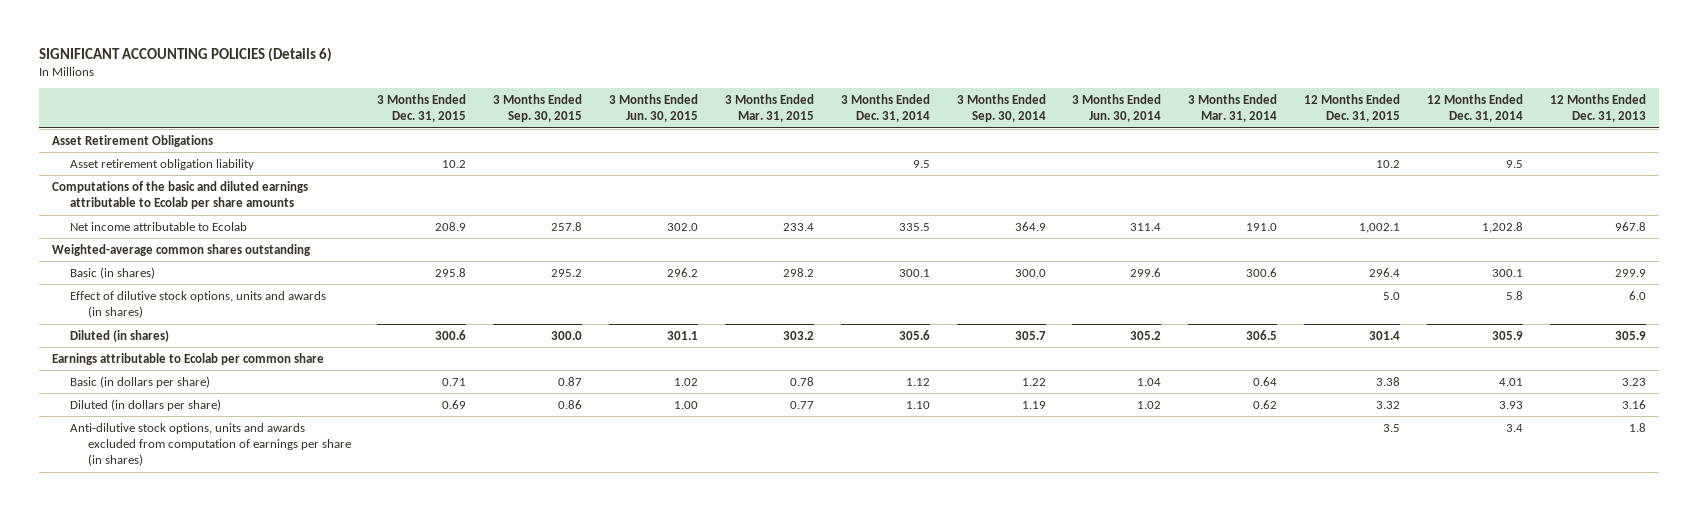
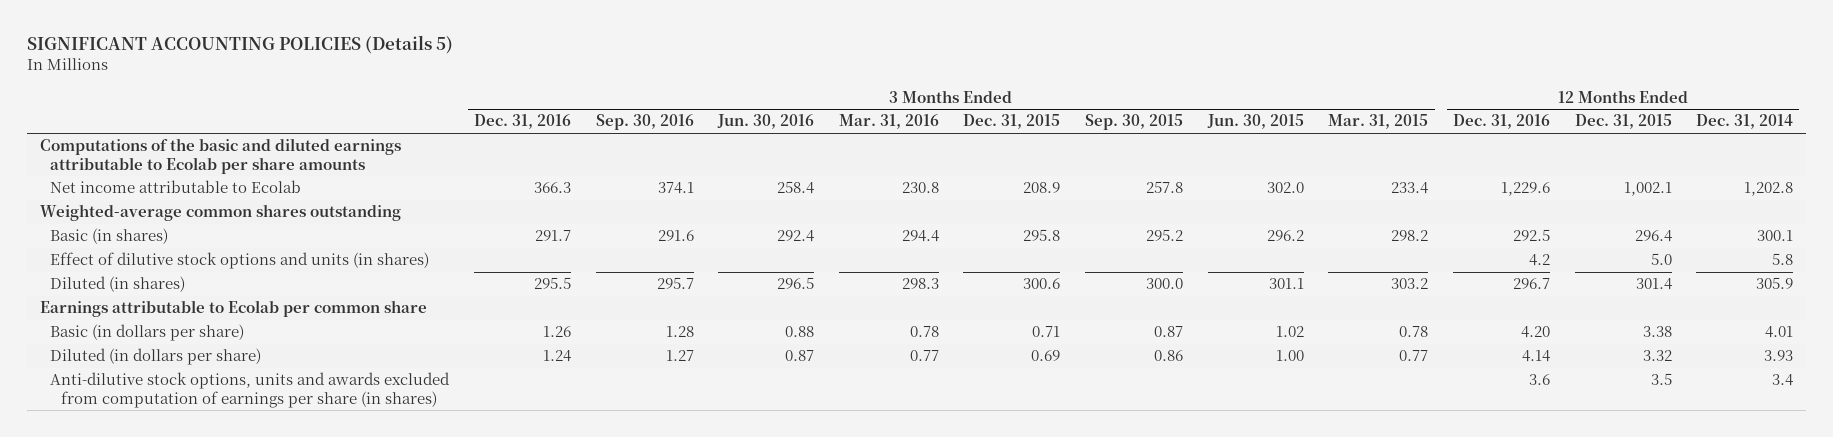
- SIGNIFICANT ACCOUNTING POLICIES (Details 6)
+ SIGNIFICANT ACCOUNTING POLICIES (Details 5)
- | 3 Months Ended Dec. 31, 2015 | 3 Months Ended Sep. 30, 2015 | 3 Months Ended Jun. 30, 2015 | 3 Months Ended Mar. 31, 2015 | 3 Months Ended Dec. 31, 2014 | 3 Months Ended Sep. 30, 2014 | 3 Months Ended Jun. 30, 2014 | 3 Months Ended Mar. 31, 2014 | 12 Months Ended Dec. 31, 2015 | 12 Months Ended Dec. 31, 2014 | 12 Months Ended Dec. 31, 2013
+ | 3 Months Ended Dec. 31, 2016 | 3 Months Ended Sep. 30, 2016 | 3 Months Ended Jun. 30, 2016 | 3 Months Ended Mar. 31, 2016 | 3 Months Ended Dec. 31, 2015 | 3 Months Ended Sep. 30, 2015 | 3 Months Ended Jun. 30, 2015 | 3 Months Ended Mar. 31, 2015 | 12 Months Ended Dec. 31, 2016 | 12 Months Ended Dec. 31, 2015 | 12 Months Ended Dec. 31, 2014
- Asset Retirement Obligations
- Asset retirement obligation liability | 10.2 | | | | 9.5 | | | | 10.2 | 9.5 |
- Effect of dilutive stock options, units and awards (in shares) | | | | | | | | | 5.0 | 5.8 | 6.0
+ Effect of dilutive stock options and units (in shares) | | | | | | | | | 4.2 | 5.0 | 5.8

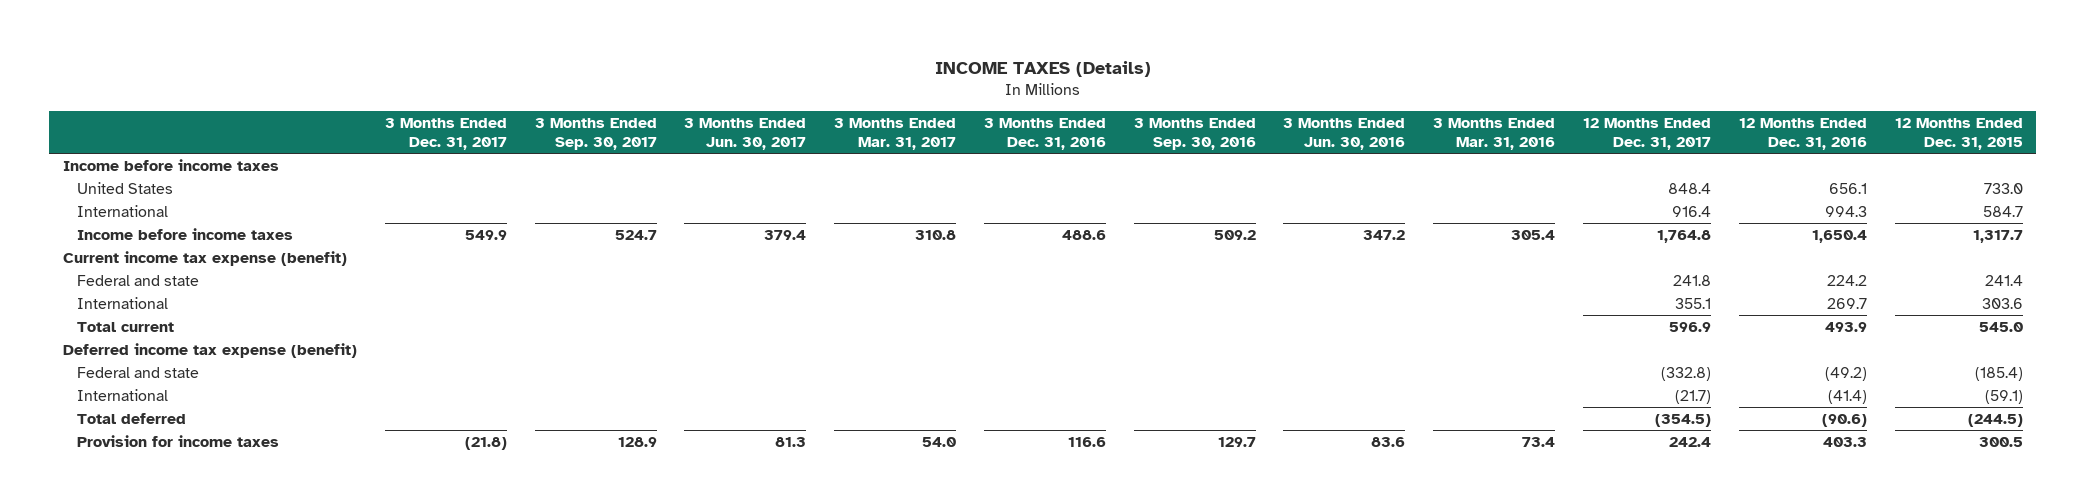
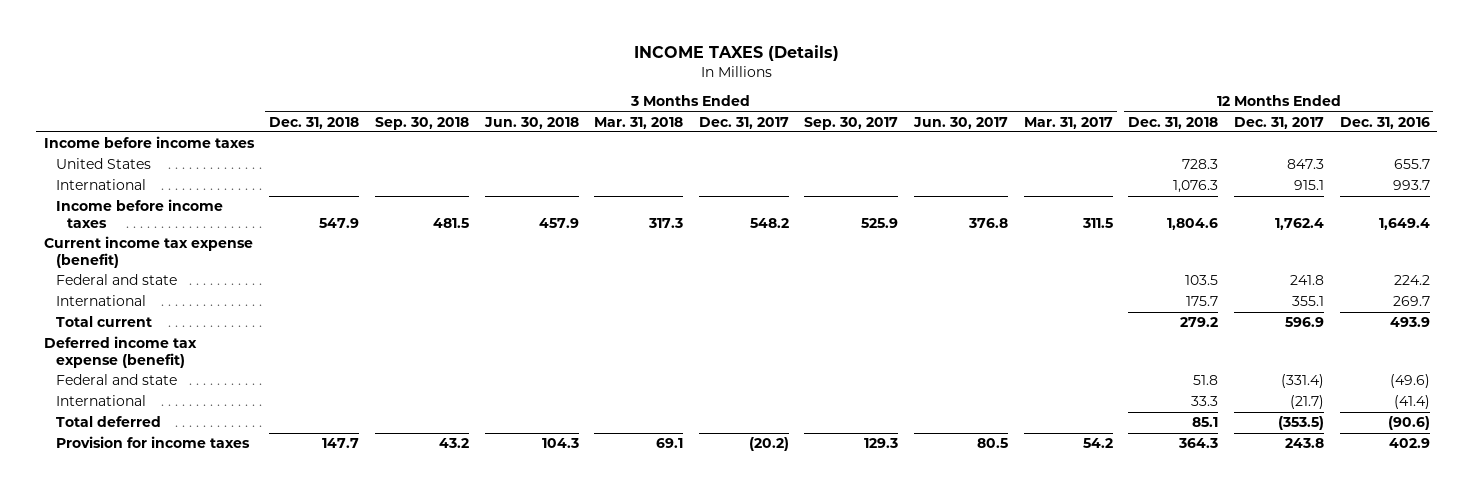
- | 3 Months Ended Dec. 31, 2017 | 3 Months Ended Sep. 30, 2017 | 3 Months Ended Jun. 30, 2017 | 3 Months Ended Mar. 31, 2017 | 3 Months Ended Dec. 31, 2016 | 3 Months Ended Sep. 30, 2016 | 3 Months Ended Jun. 30, 2016 | 3 Months Ended Mar. 31, 2016 | 12 Months Ended Dec. 31, 2017 | 12 Months Ended Dec. 31, 2016 | 12 Months Ended Dec. 31, 2015
+ | 3 Months Ended Dec. 31, 2018 | 3 Months Ended Sep. 30, 2018 | 3 Months Ended Jun. 30, 2018 | 3 Months Ended Mar. 31, 2018 | 3 Months Ended Dec. 31, 2017 | 3 Months Ended Sep. 30, 2017 | 3 Months Ended Jun. 30, 2017 | 3 Months Ended Mar. 31, 2017 | 12 Months Ended Dec. 31, 2018 | 12 Months Ended Dec. 31, 2017 | 12 Months Ended Dec. 31, 2016
- United States | | | | | | | | | 848.4 | 656.1 | 733.0
- International | | | | | | | | | 916.4 | 994.3 | 584.7
- Income before income taxes | 549.9 | 524.7 | 379.4 | 310.8 | 488.6 | 509.2 | 347.2 | 305.4 | 1,764.8 | 1,650.4 | 1,317.7
+ United States | | | | | | | | | 728.3 | 847.3 | 655.7
+ International | | | | | | | | | 1,076.3 | 915.1 | 993.7
+ Income before income taxes | 547.9 | 481.5 | 457.9 | 317.3 | 548.2 | 525.9 | 376.8 | 311.5 | 1,804.6 | 1,762.4 | 1,649.4
- Federal and state | | | | | | | | | (332.8) | (49.2) | (185.4)
+ Federal and state | | | | | | | | | 51.8 | (331.4) | (49.6)
- Total deferred | | | | | | | | | (354.5) | (90.6) | (244.5)
- Provision for income taxes | (21.8) | 128.9 | 81.3 | 54.0 | 116.6 | 129.7 | 83.6 | 73.4 | 242.4 | 403.3 | 300.5
+ Total deferred | | | | | | | | | 85.1 | (353.5) | (90.6)
+ Provision for income taxes | 147.7 | 43.2 | 104.3 | 69.1 | (20.2) | 129.3 | 80.5 | 54.2 | 364.3 | 243.8 | 402.9

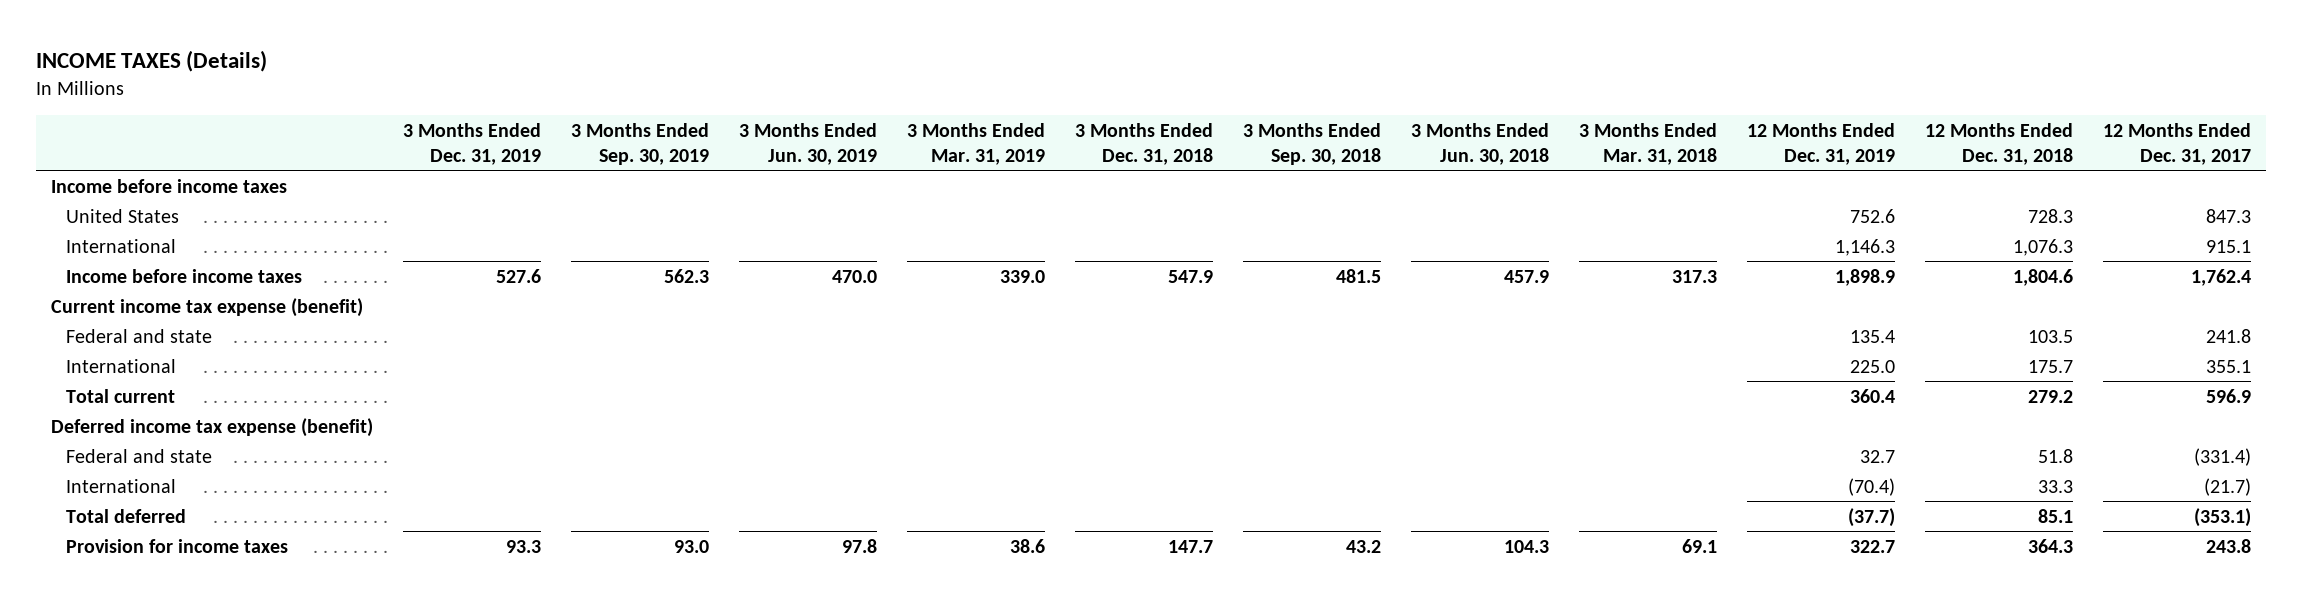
- | 3 Months Ended Dec. 31, 2018 | 3 Months Ended Sep. 30, 2018 | 3 Months Ended Jun. 30, 2018 | 3 Months Ended Mar. 31, 2018 | 3 Months Ended Dec. 31, 2017 | 3 Months Ended Sep. 30, 2017 | 3 Months Ended Jun. 30, 2017 | 3 Months Ended Mar. 31, 2017 | 12 Months Ended Dec. 31, 2018 | 12 Months Ended Dec. 31, 2017 | 12 Months Ended Dec. 31, 2016
+ | 3 Months Ended Dec. 31, 2019 | 3 Months Ended Sep. 30, 2019 | 3 Months Ended Jun. 30, 2019 | 3 Months Ended Mar. 31, 2019 | 3 Months Ended Dec. 31, 2018 | 3 Months Ended Sep. 30, 2018 | 3 Months Ended Jun. 30, 2018 | 3 Months Ended Mar. 31, 2018 | 12 Months Ended Dec. 31, 2019 | 12 Months Ended Dec. 31, 2018 | 12 Months Ended Dec. 31, 2017
- Total deferred | | | | | | | | | 85.1 | (353.5) | (90.6)
+ Total deferred | | | | | | | | | (37.7) | 85.1 | (353.1)

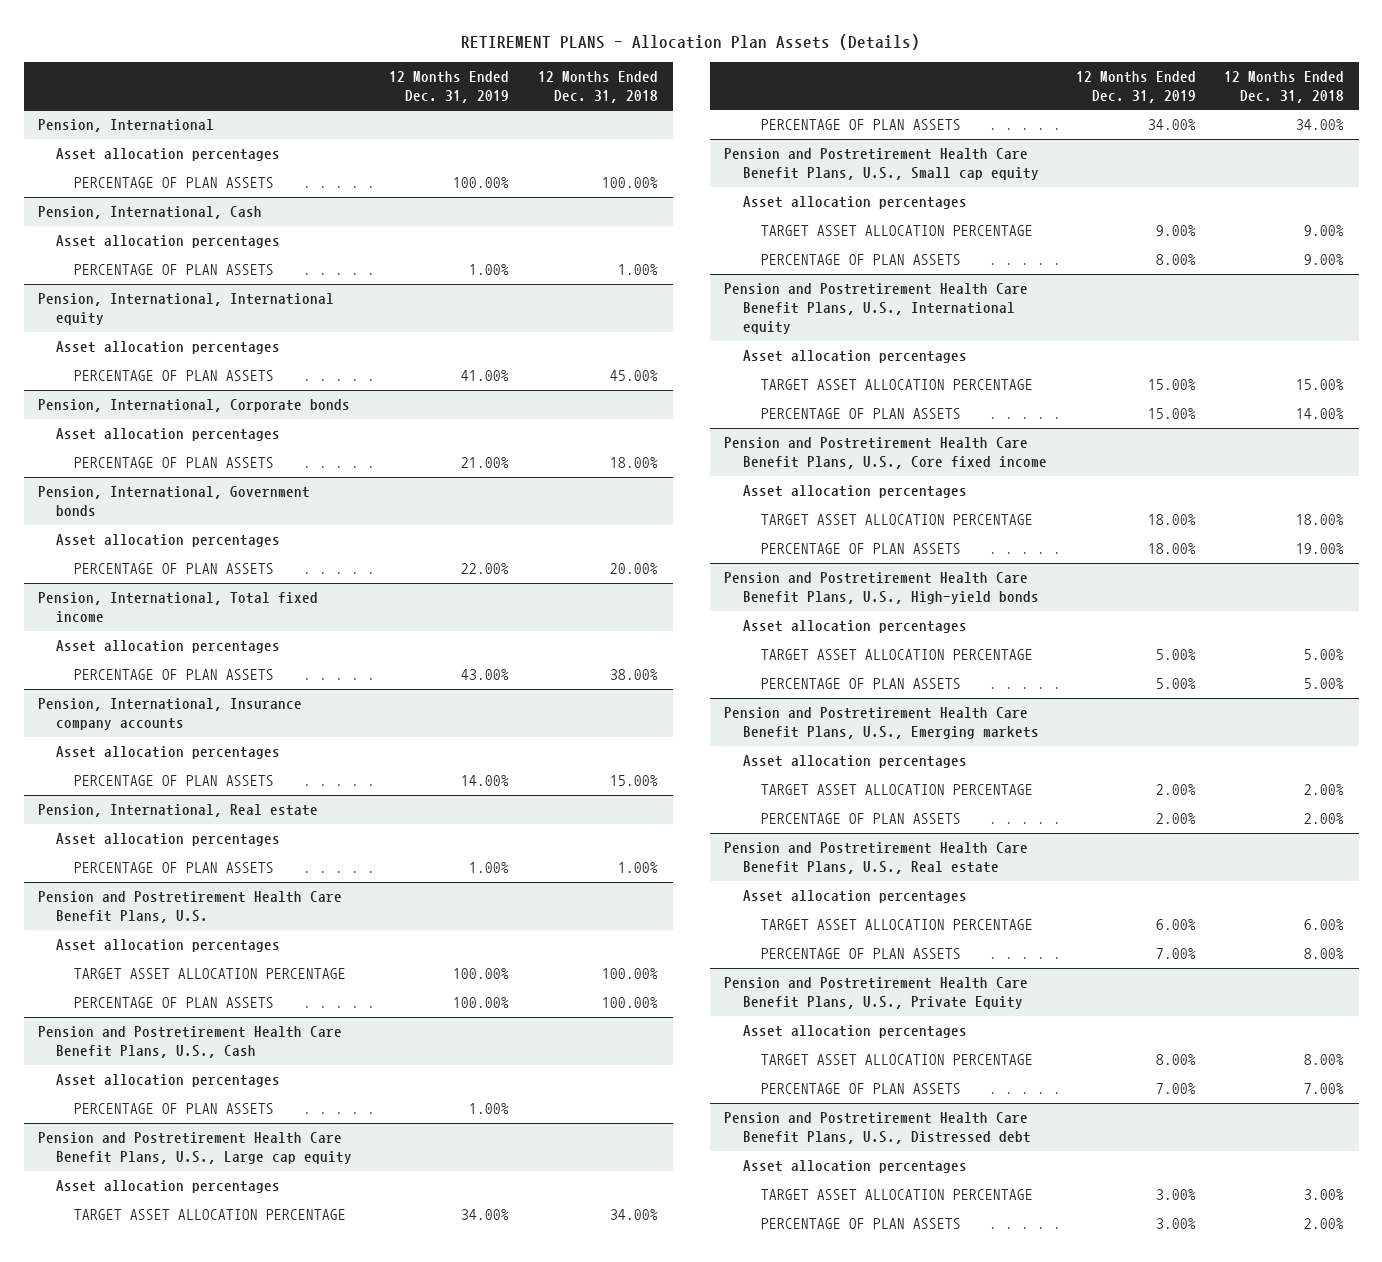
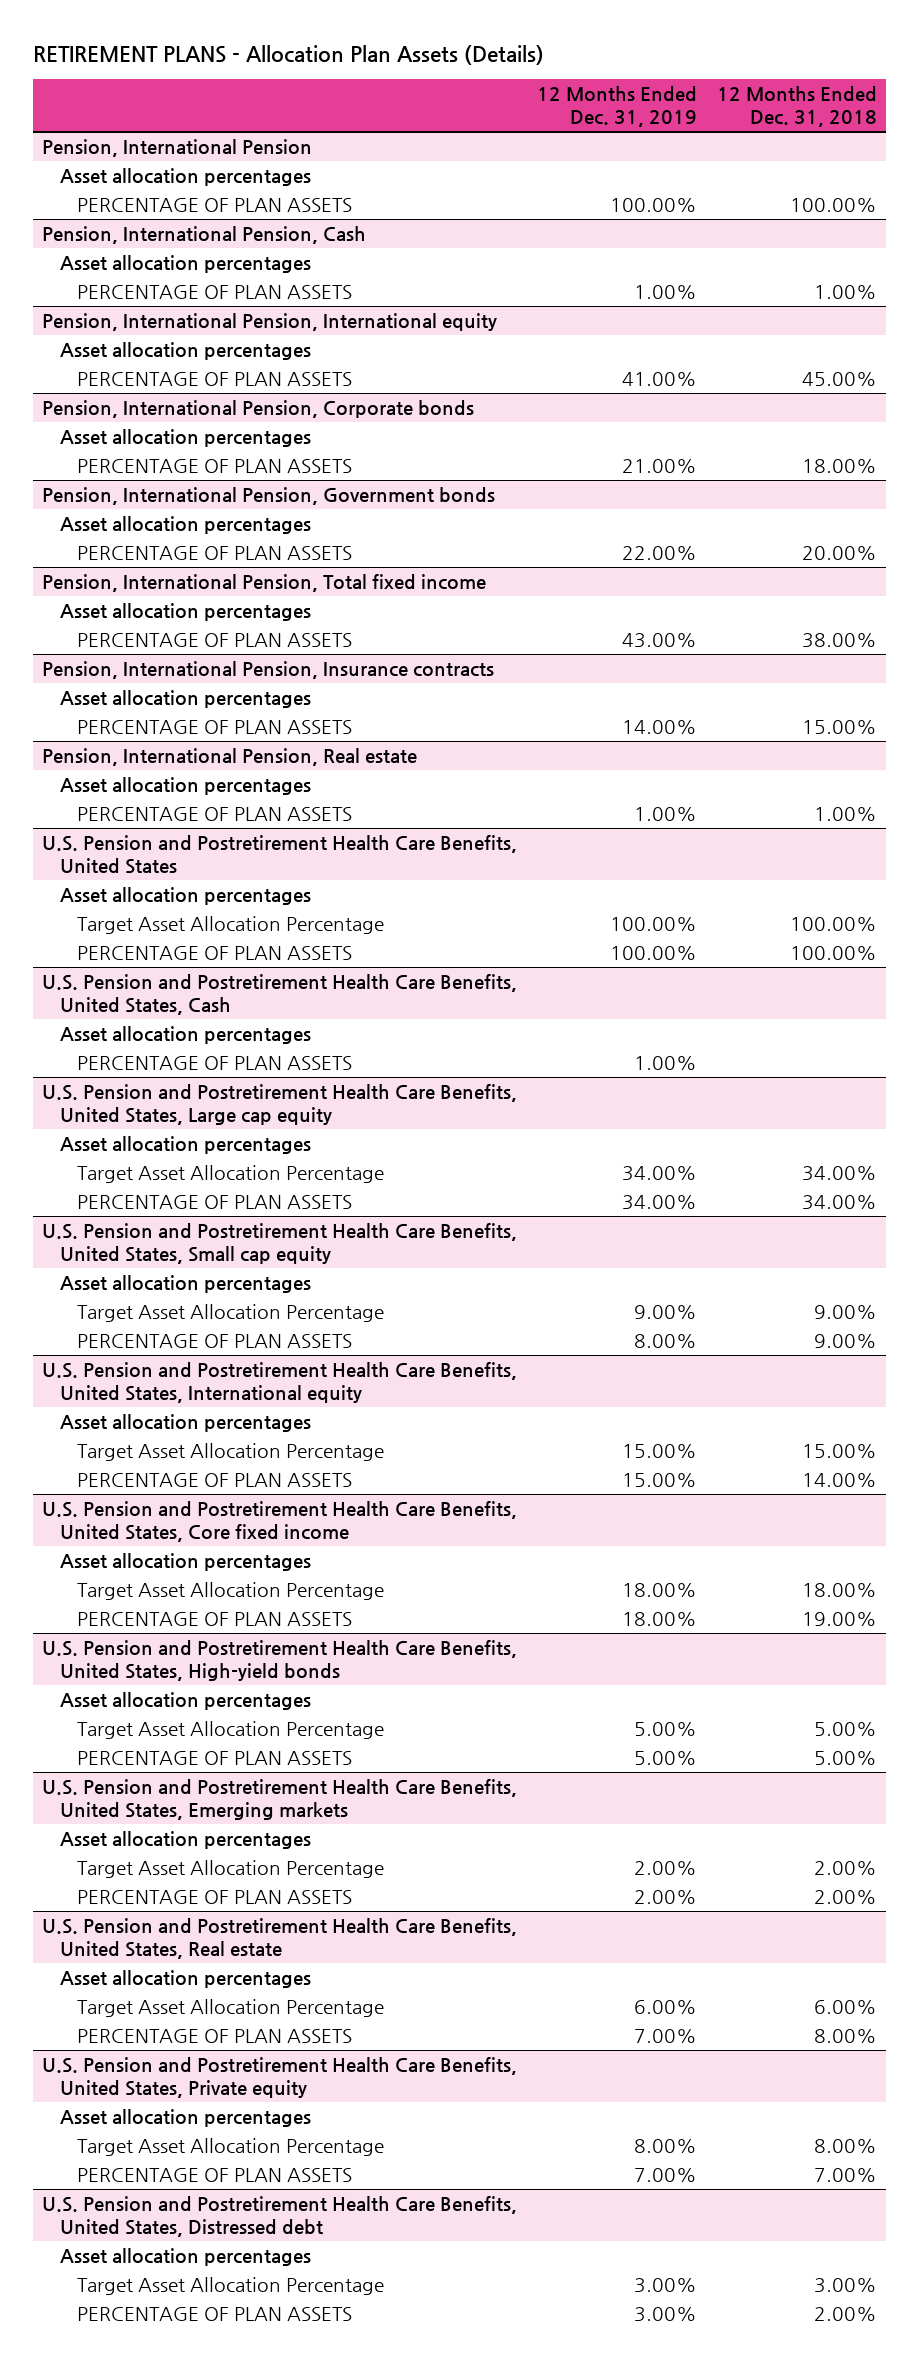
- Pension, International
+ Pension, International Pension
- Pension, International, Cash
+ Pension, International Pension, Cash
- Pension, International, International equity
+ Pension, International Pension, International equity
- Pension, International, Corporate bonds
+ Pension, International Pension, Corporate bonds
- Pension, International, Government bonds
+ Pension, International Pension, Government bonds
- Pension, International, Total fixed income
+ Pension, International Pension, Total fixed income
- Pension, International, Insurance company accounts
+ Pension, International Pension, Insurance contracts
- Pension, International, Real estate
+ Pension, International Pension, Real estate
- Pension and Postretirement Health Care Benefit Plans, U.S.
+ U.S. Pension and Postretirement Health Care Benefits, United States
- TARGET ASSET ALLOCATION PERCENTAGE | 100.00% | 100.00%
+ Target Asset Allocation Percentage | 100.00% | 100.00%
- Pension and Postretirement Health Care Benefit Plans, U.S., Cash
+ U.S. Pension and Postretirement Health Care Benefits, United States, Cash
- Pension and Postretirement Health Care Benefit Plans, U.S., Large cap equity
+ U.S. Pension and Postretirement Health Care Benefits, United States, Large cap equity
- TARGET ASSET ALLOCATION PERCENTAGE | 34.00% | 34.00%
+ Target Asset Allocation Percentage | 34.00% | 34.00%
- Pension and Postretirement Health Care Benefit Plans, U.S., Small cap equity
+ U.S. Pension and Postretirement Health Care Benefits, United States, Small cap equity
- TARGET ASSET ALLOCATION PERCENTAGE | 9.00% | 9.00%
+ Target Asset Allocation Percentage | 9.00% | 9.00%
- Pension and Postretirement Health Care Benefit Plans, U.S., International equity
+ U.S. Pension and Postretirement Health Care Benefits, United States, International equity
- TARGET ASSET ALLOCATION PERCENTAGE | 15.00% | 15.00%
+ Target Asset Allocation Percentage | 15.00% | 15.00%
- Pension and Postretirement Health Care Benefit Plans, U.S., Core fixed income
+ U.S. Pension and Postretirement Health Care Benefits, United States, Core fixed income
- TARGET ASSET ALLOCATION PERCENTAGE | 18.00% | 18.00%
+ Target Asset Allocation Percentage | 18.00% | 18.00%
- Pension and Postretirement Health Care Benefit Plans, U.S., High-yield bonds
+ U.S. Pension and Postretirement Health Care Benefits, United States, High-yield bonds
- TARGET ASSET ALLOCATION PERCENTAGE | 5.00% | 5.00%
+ Target Asset Allocation Percentage | 5.00% | 5.00%
- Pension and Postretirement Health Care Benefit Plans, U.S., Emerging markets
+ U.S. Pension and Postretirement Health Care Benefits, United States, Emerging markets
- TARGET ASSET ALLOCATION PERCENTAGE | 2.00% | 2.00%
+ Target Asset Allocation Percentage | 2.00% | 2.00%
- Pension and Postretirement Health Care Benefit Plans, U.S., Real estate
+ U.S. Pension and Postretirement Health Care Benefits, United States, Real estate
- TARGET ASSET ALLOCATION PERCENTAGE | 6.00% | 6.00%
+ Target Asset Allocation Percentage | 6.00% | 6.00%
- Pension and Postretirement Health Care Benefit Plans, U.S., Private Equity
+ U.S. Pension and Postretirement Health Care Benefits, United States, Private equity
- TARGET ASSET ALLOCATION PERCENTAGE | 8.00% | 8.00%
+ Target Asset Allocation Percentage | 8.00% | 8.00%
- Pension and Postretirement Health Care Benefit Plans, U.S., Distressed debt
+ U.S. Pension and Postretirement Health Care Benefits, United States, Distressed debt
- TARGET ASSET ALLOCATION PERCENTAGE | 3.00% | 3.00%
+ Target Asset Allocation Percentage | 3.00% | 3.00%

